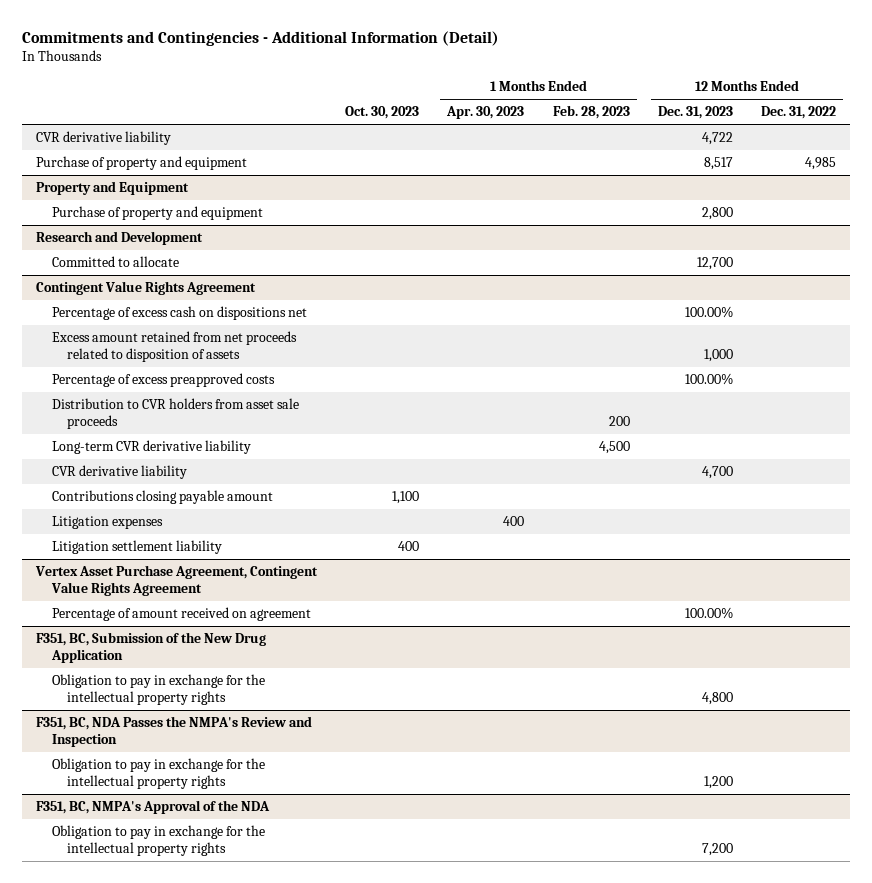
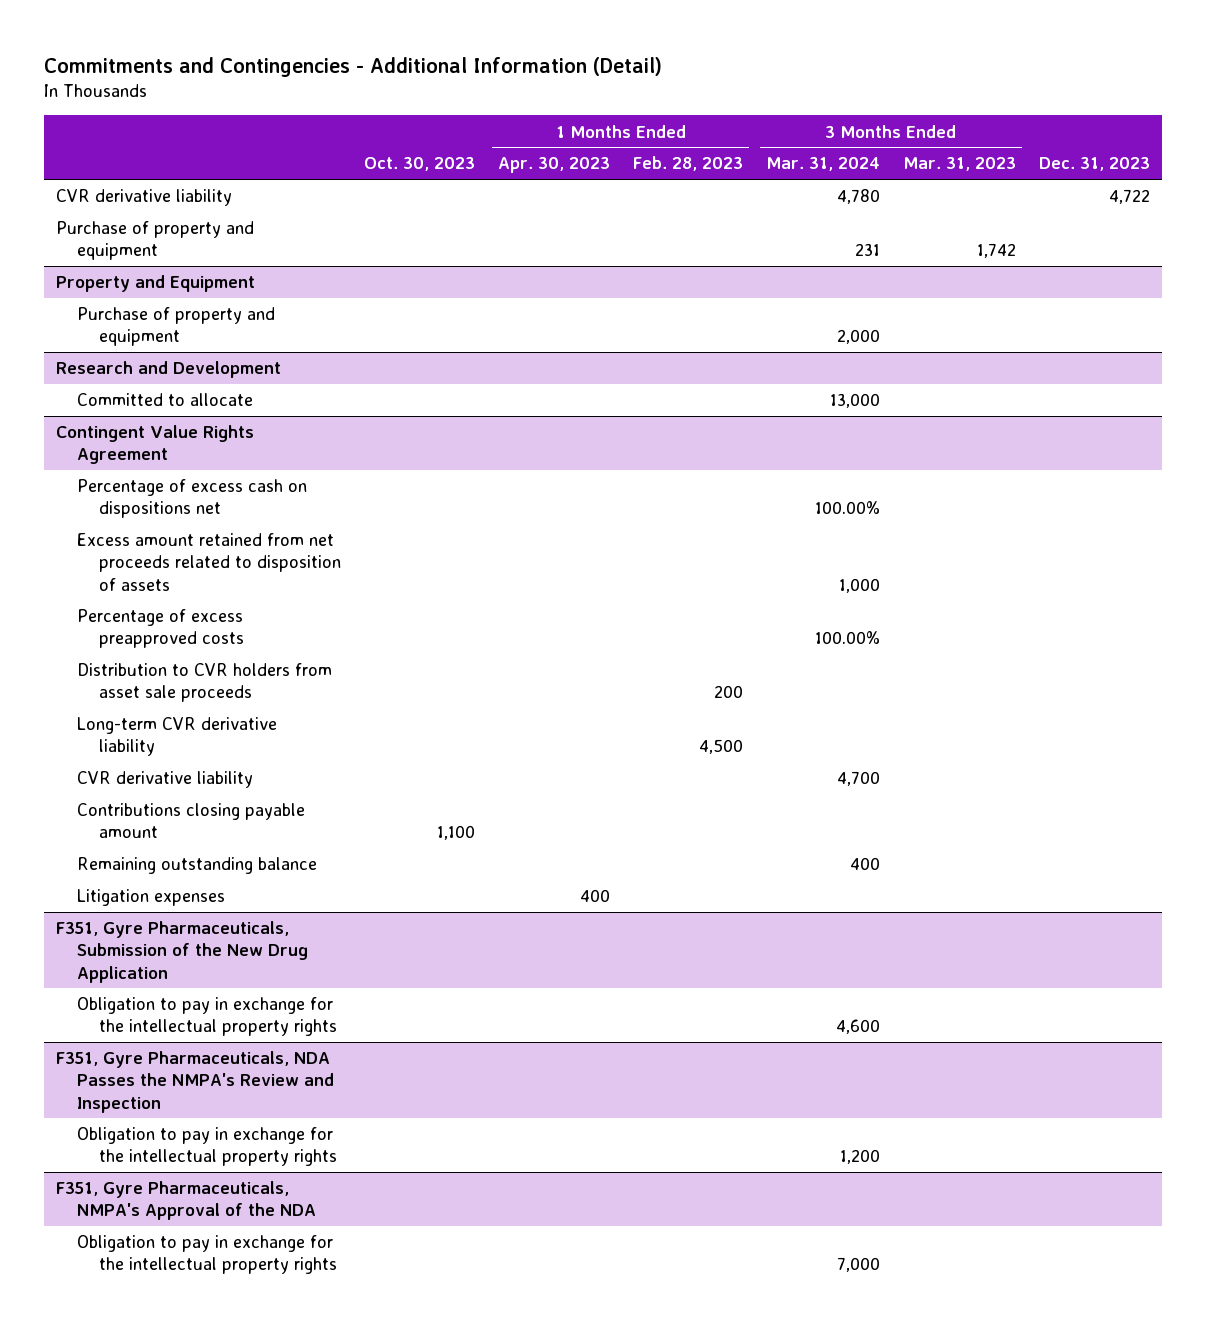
- | Oct. 30, 2023 | 1 Months Ended Apr. 30, 2023 | 1 Months Ended Feb. 28, 2023 | 12 Months Ended Dec. 31, 2023 | 12 Months Ended Dec. 31, 2022
+ | Oct. 30, 2023 | 1 Months Ended Apr. 30, 2023 | 1 Months Ended Feb. 28, 2023 | 3 Months Ended Mar. 31, 2024 | 3 Months Ended Mar. 31, 2023 | Dec. 31, 2023
@ Contingent Value Rights Agreement
+ Remaining outstanding balance | | | | 400 | |
- Litigation settlement liability | 400 | | | |
- Vertex Asset Purchase Agreement, Contingent Value Rights Agreement
- Percentage of amount received on agreement | | | | 100.00% |
- F351, BC, Submission of the New Drug Application
+ F351, Gyre Pharmaceuticals, Submission of the New Drug Application
- F351, BC, NDA Passes the NMPA's Review and Inspection
+ F351, Gyre Pharmaceuticals, NDA Passes the NMPA's Review and Inspection
- F351, BC, NMPA's Approval of the NDA
+ F351, Gyre Pharmaceuticals, NMPA's Approval of the NDA

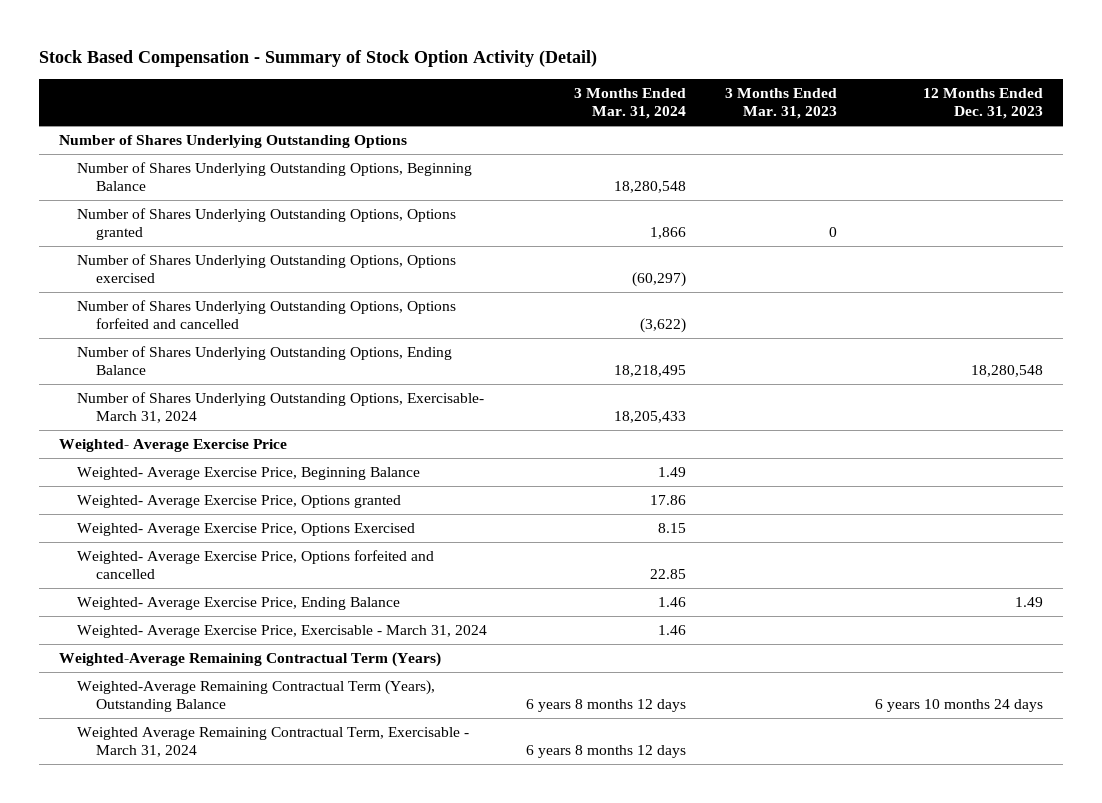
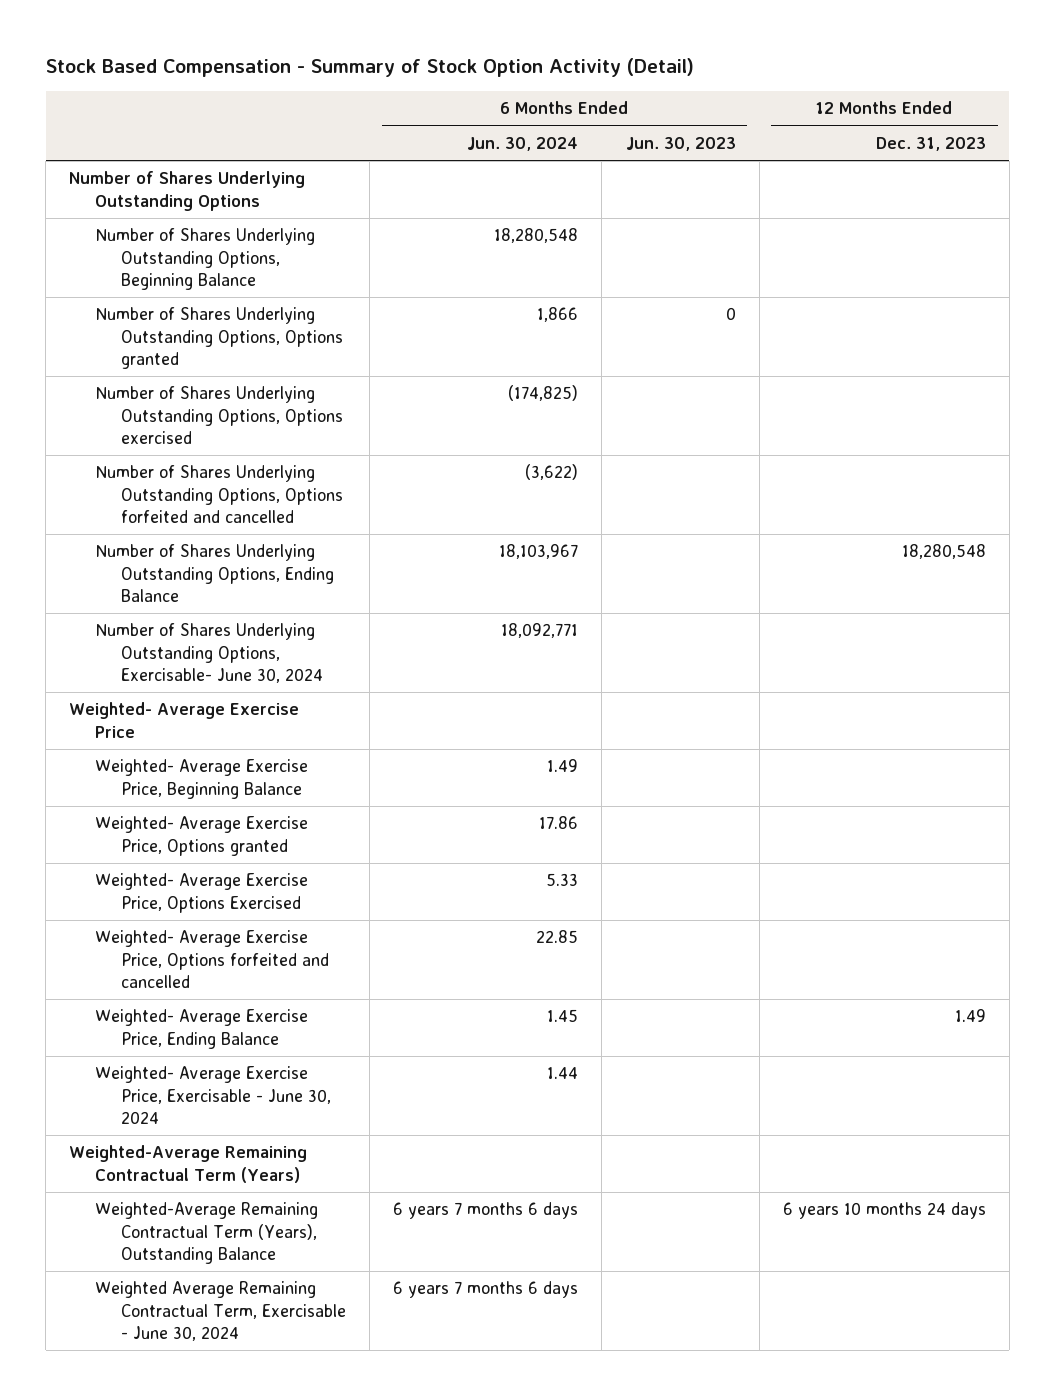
- | 3 Months Ended Mar. 31, 2024 | 3 Months Ended Mar. 31, 2023 | 12 Months Ended Dec. 31, 2023
+ | 6 Months Ended Jun. 30, 2024 | 6 Months Ended Jun. 30, 2023 | 12 Months Ended Dec. 31, 2023
- Number of Shares Underlying Outstanding Options, Exercisable- March 31, 2024 | 18,205,433 | |
+ Number of Shares Underlying Outstanding Options, Exercisable- June 30, 2024 | 18,092,771 | |
- Weighted- Average Exercise Price, Exercisable - March 31, 2024 | 1.46 | |
+ Weighted- Average Exercise Price, Exercisable - June 30, 2024 | 1.44 | |
- Weighted Average Remaining Contractual Term, Exercisable - March 31, 2024 | 6 years 8 months 12 days | |
+ Weighted Average Remaining Contractual Term, Exercisable - June 30, 2024 | 6 years 7 months 6 days | |

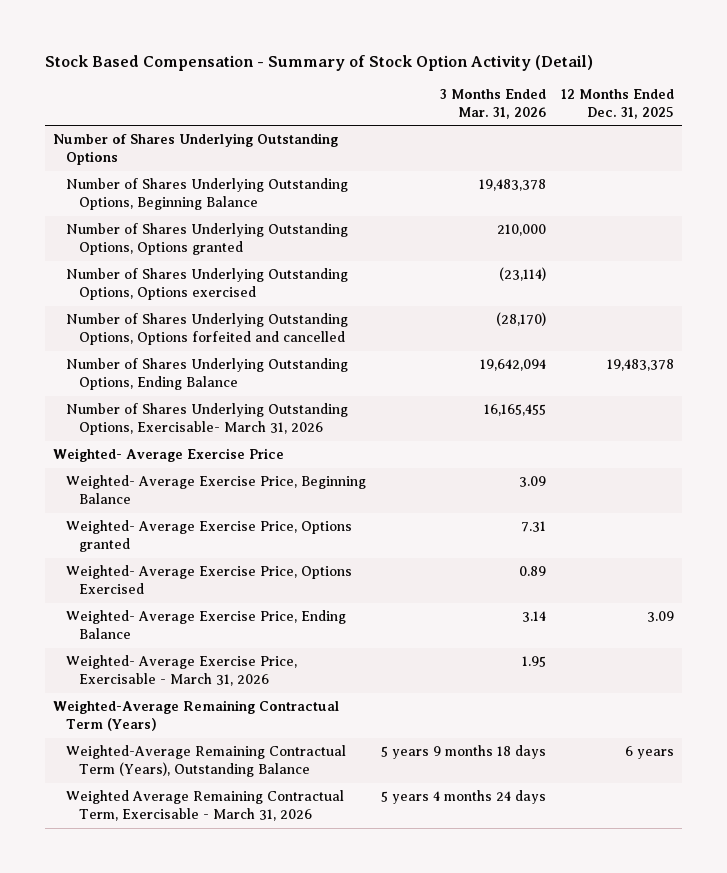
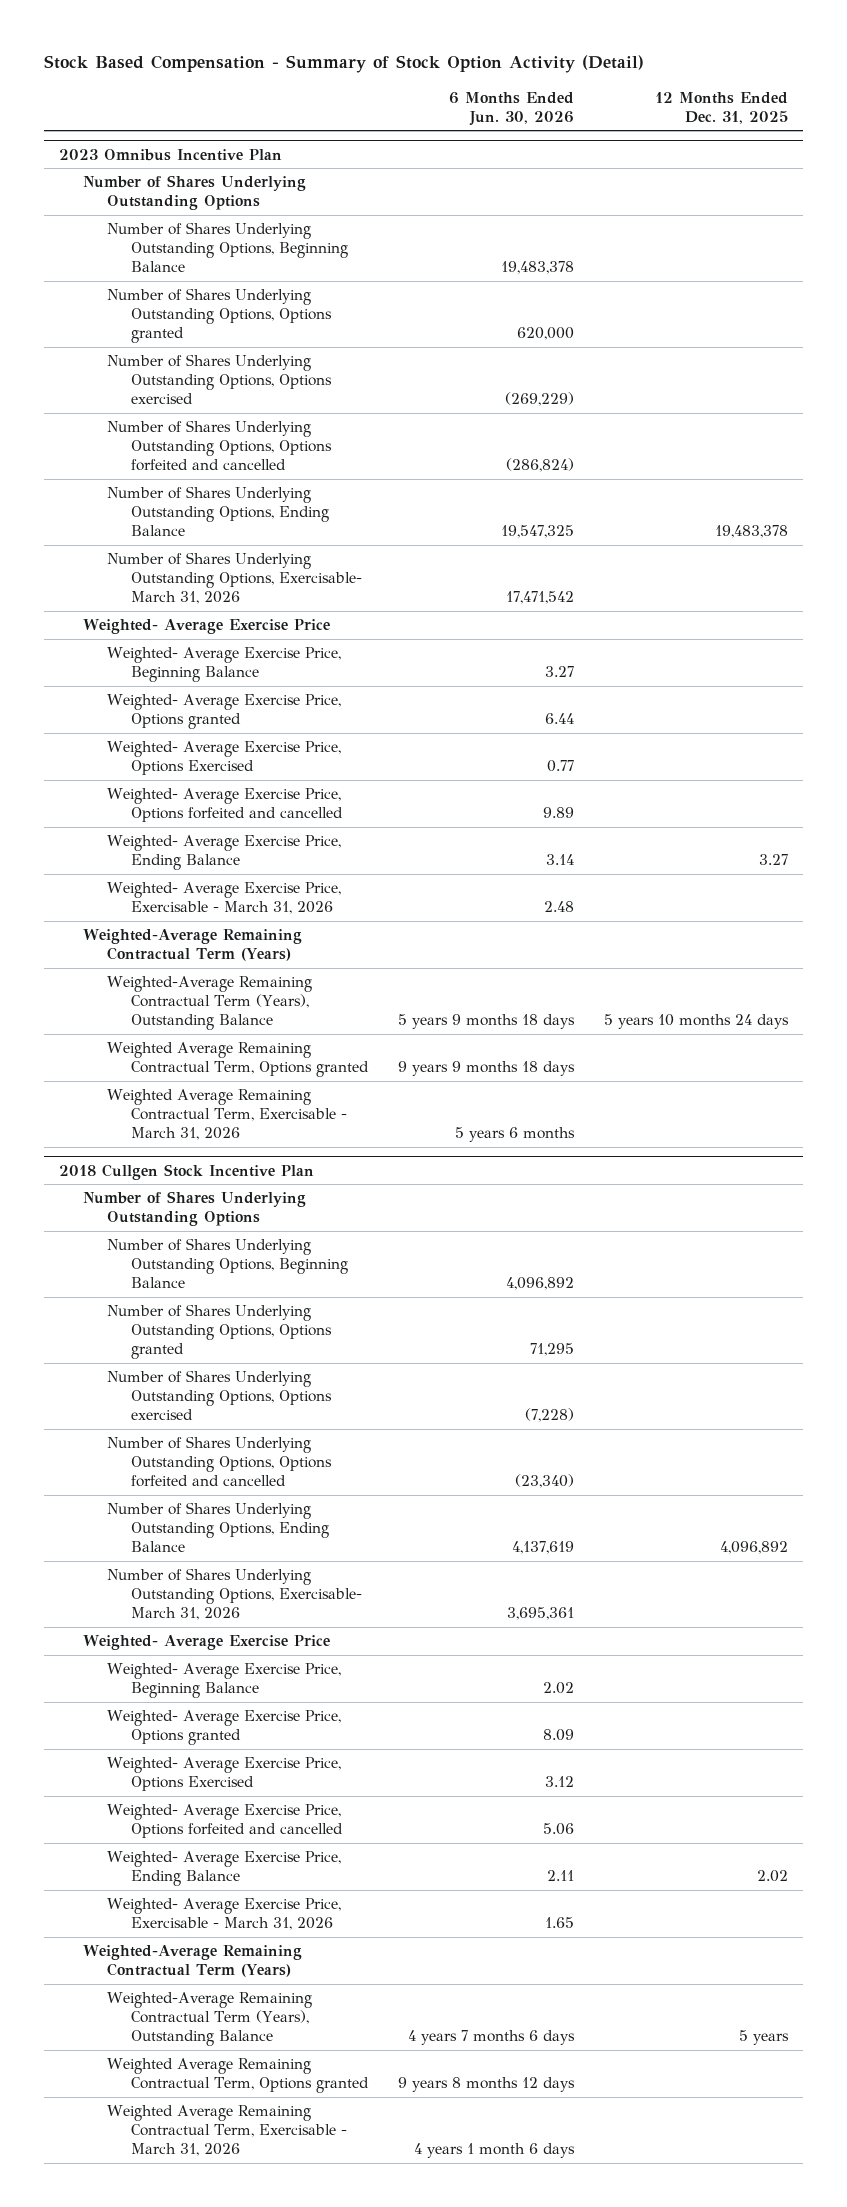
- | 3 Months Ended Mar. 31, 2026 | 12 Months Ended Dec. 31, 2025
+ | 6 Months Ended Jun. 30, 2026 | 12 Months Ended Dec. 31, 2025
+ 2023 Omnibus Incentive Plan
- Weighted- Average Exercise Price, Ending Balance | 3.14 | 3.09
+ Weighted- Average Exercise Price, Options forfeited and cancelled | 9.89 |
+ Weighted- Average Exercise Price, Ending Balance | 3.14 | 3.27
- Weighted-Average Remaining Contractual Term (Years), Outstanding Balance | 5 years 9 months 18 days | 6 years
+ Weighted-Average Remaining Contractual Term (Years), Outstanding Balance | 5 years 9 months 18 days | 5 years 10 months 24 days
+ Weighted Average Remaining Contractual Term, Options granted | 9 years 9 months 18 days |
+ 2018 Cullgen Stock Incentive Plan
+ Number of Shares Underlying Outstanding Options
+ Number of Shares Underlying Outstanding Options, Beginning Balance | 4,096,892 |
+ Number of Shares Underlying Outstanding Options, Options granted | 71,295 |
+ Number of Shares Underlying Outstanding Options, Options exercised | (7,228) |
+ Number of Shares Underlying Outstanding Options, Options forfeited and cancelled | (23,340) |
+ Number of Shares Underlying Outstanding Options, Ending Balance | 4,137,619 | 4,096,892
+ Number of Shares Underlying Outstanding Options, Exercisable- March 31, 2026 | 3,695,361 |
+ Weighted- Average Exercise Price
+ Weighted- Average Exercise Price, Beginning Balance | 2.02 |
+ Weighted- Average Exercise Price, Options granted | 8.09 |
+ Weighted- Average Exercise Price, Options Exercised | 3.12 |
+ Weighted- Average Exercise Price, Options forfeited and cancelled | 5.06 |
+ Weighted- Average Exercise Price, Ending Balance | 2.11 | 2.02
+ Weighted- Average Exercise Price, Exercisable - March 31, 2026 | 1.65 |
+ Weighted-Average Remaining Contractual Term (Years)
+ Weighted-Average Remaining Contractual Term (Years), Outstanding Balance | 4 years 7 months 6 days | 5 years
+ Weighted Average Remaining Contractual Term, Options granted | 9 years 8 months 12 days |
+ Weighted Average Remaining Contractual Term, Exercisable - March 31, 2026 | 4 years 1 month 6 days |

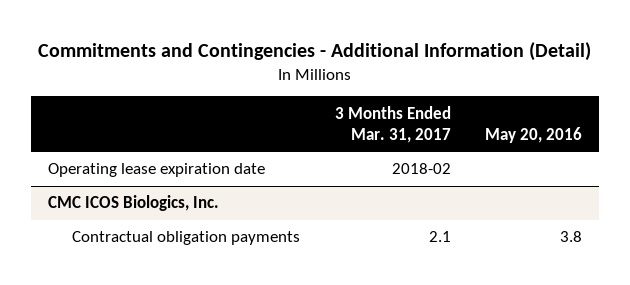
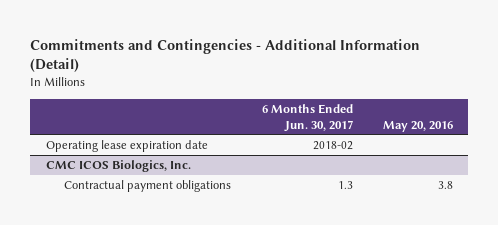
- | 3 Months Ended Mar. 31, 2017 | May 20, 2016
+ | 6 Months Ended Jun. 30, 2017 | May 20, 2016
@ CMC ICOS Biologics, Inc.
- Contractual obligation payments | 2.1 | 3.8
+ Contractual payment obligations | 1.3 | 3.8

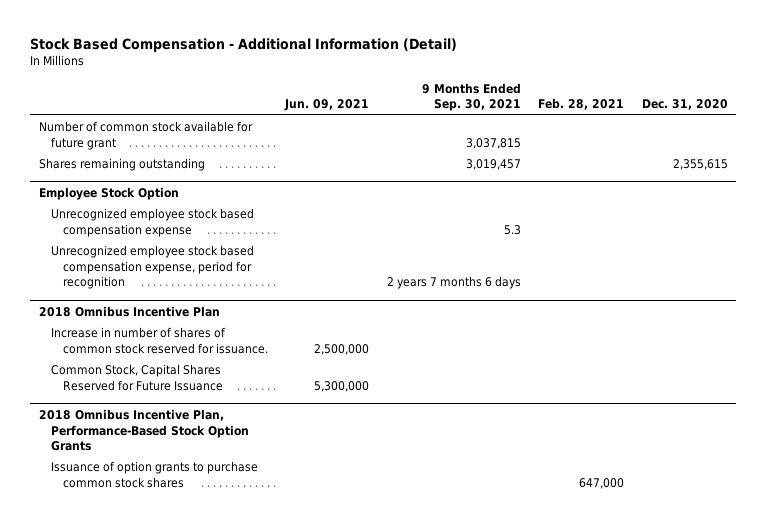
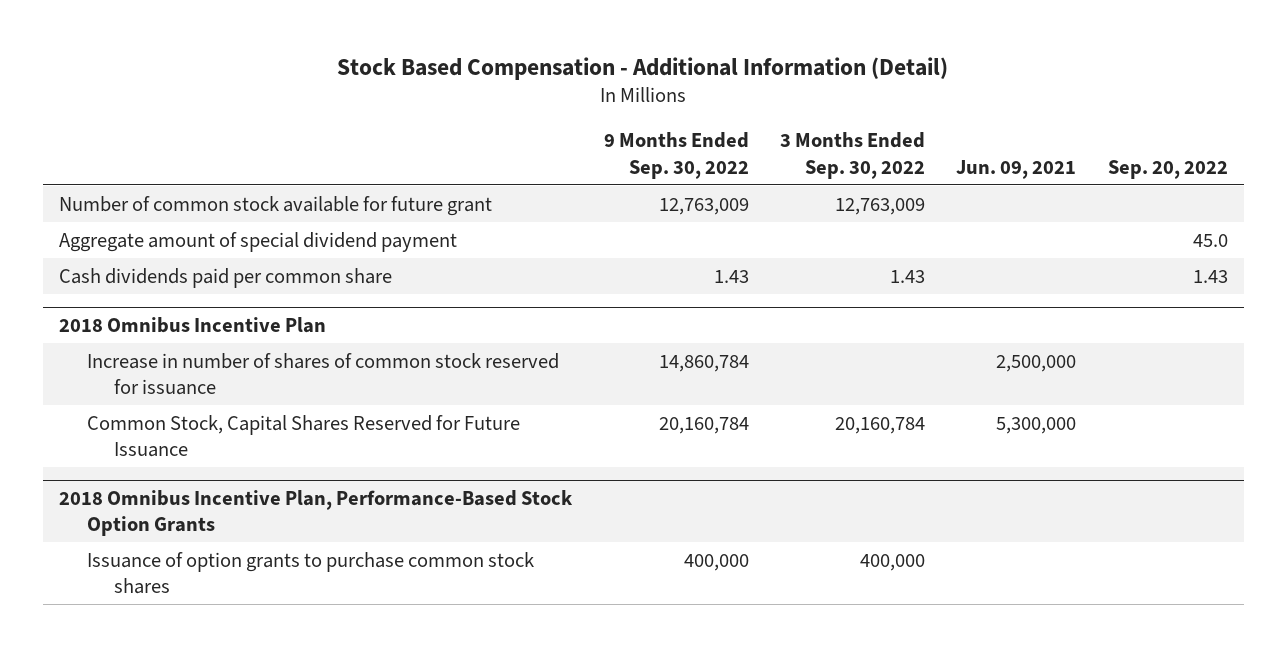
- | Jun. 09, 2021 | 9 Months Ended Sep. 30, 2021 | Feb. 28, 2021 | Dec. 31, 2020
+ | 9 Months Ended Sep. 30, 2022 | 3 Months Ended Sep. 30, 2022 | Jun. 09, 2021 | Sep. 20, 2022
- Shares remaining outstanding | | 3,019,457 | | 2,355,615
- Employee Stock Option
- Unrecognized employee stock based compensation expense | | 5.3 | |
- Unrecognized employee stock based compensation expense, period for recognition | | 2 years 7 months 6 days | |
+ Aggregate amount of special dividend payment | | | | 45.0
+ Cash dividends paid per common share | 1.43 | 1.43 | | 1.43
@ 2018 Omnibus Incentive Plan
- Increase in number of shares of common stock reserved for issuance. | 2,500,000 | | |
+ Increase in number of shares of common stock reserved for issuance | 14,860,784 | | 2,500,000 |

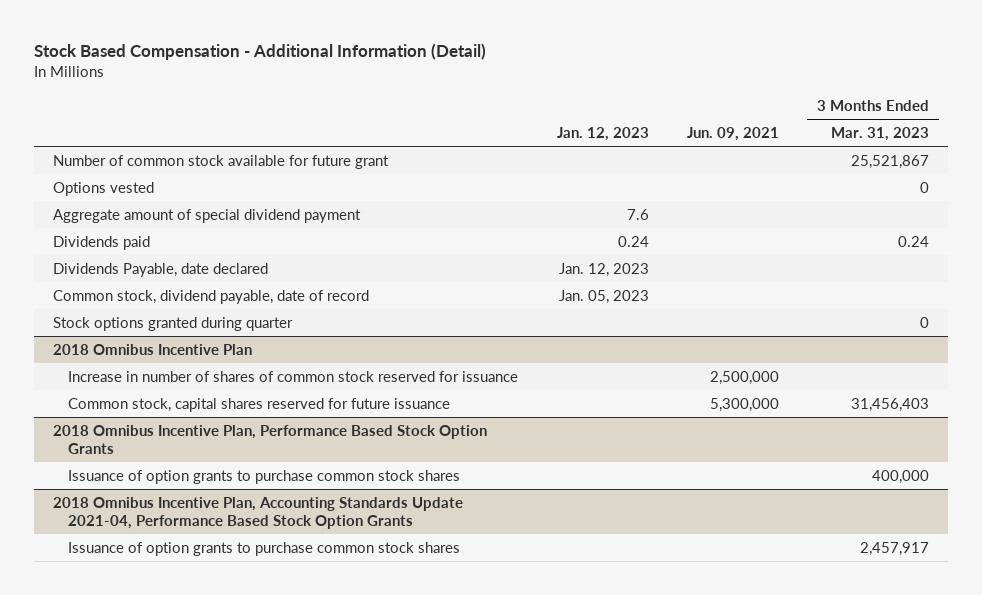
- | 9 Months Ended Sep. 30, 2022 | 3 Months Ended Sep. 30, 2022 | Jun. 09, 2021 | Sep. 20, 2022
+ | Jan. 12, 2023 | Jun. 09, 2021 | 3 Months Ended Mar. 31, 2023
+ Options vested | | | 0
- Cash dividends paid per common share | 1.43 | 1.43 | | 1.43
+ Dividends paid | 0.24 | | 0.24
+ Dividends Payable, date declared | Jan. 12, 2023 | |
+ Common stock, dividend payable, date of record | Jan. 05, 2023 | |
+ Stock options granted during quarter | | | 0
@ 2018 Omnibus Incentive Plan
- Common Stock, Capital Shares Reserved for Future Issuance | 20,160,784 | 20,160,784 | 5,300,000 |
- 2018 Omnibus Incentive Plan, Performance-Based Stock Option Grants
@ 2018 Omnibus Incentive Plan
+ Common stock, capital shares reserved for future issuance | | 5,300,000 | 31,456,403
+ 2018 Omnibus Incentive Plan, Performance Based Stock Option Grants
+ 2018 Omnibus Incentive Plan, Accounting Standards Update 2021-04, Performance Based Stock Option Grants
+ Issuance of option grants to purchase common stock shares | | | 2,457,917

